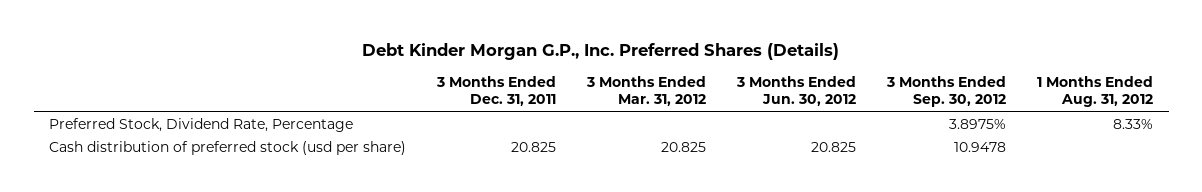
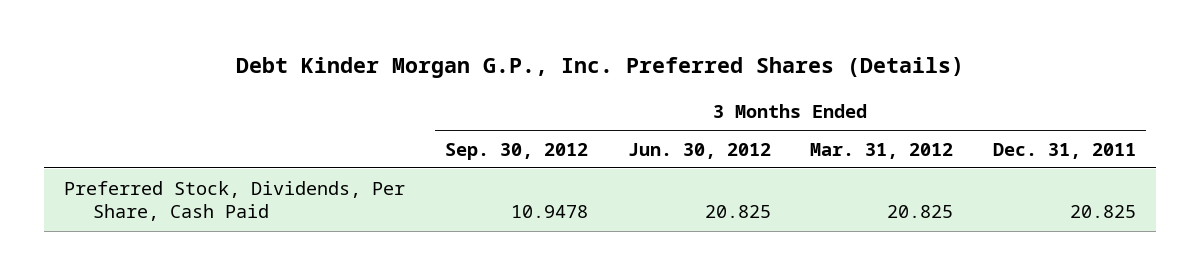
- | 3 Months Ended Dec. 31, 2011 | 3 Months Ended Mar. 31, 2012 | 3 Months Ended Jun. 30, 2012 | 3 Months Ended Sep. 30, 2012 | 1 Months Ended Aug. 31, 2012
+ | 3 Months Ended Sep. 30, 2012 | 3 Months Ended Jun. 30, 2012 | 3 Months Ended Mar. 31, 2012 | 3 Months Ended Dec. 31, 2011
- Preferred Stock, Dividend Rate, Percentage | | | | 3.8975% | 8.33%
- Cash distribution of preferred stock (usd per share) | 20.825 | 20.825 | 20.825 | 10.9478 |
+ Preferred Stock, Dividends, Per Share, Cash Paid | 10.9478 | 20.825 | 20.825 | 20.825

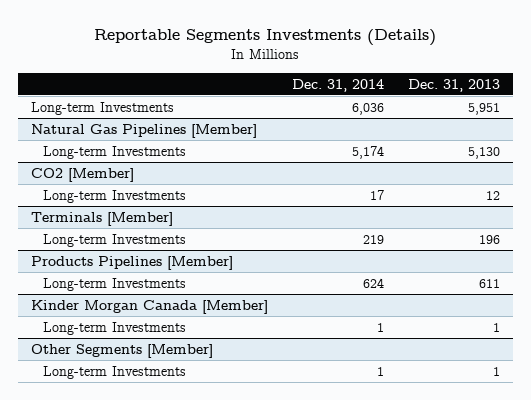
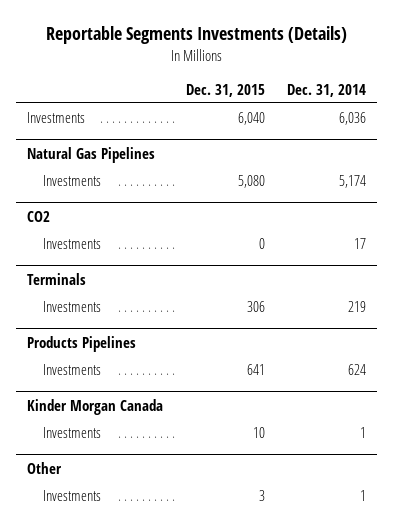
- | Dec. 31, 2014 | Dec. 31, 2013
+ | Dec. 31, 2015 | Dec. 31, 2014
- Long-term Investments | 6,036 | 5,951
- Natural Gas Pipelines [Member]
- Long-term Investments | 5,174 | 5,130
- CO2 [Member]
- Long-term Investments | 17 | 12
- Terminals [Member]
- Long-term Investments | 219 | 196
- Products Pipelines [Member]
- Long-term Investments | 624 | 611
- Kinder Morgan Canada [Member]
- Long-term Investments | 1 | 1
- Other Segments [Member]
- Long-term Investments | 1 | 1
+ Investments | 6,040 | 6,036
+ Natural Gas Pipelines
+ Investments | 5,080 | 5,174
+ CO2
+ Investments | 0 | 17
+ Terminals
+ Investments | 306 | 219
+ Products Pipelines
+ Investments | 641 | 624
+ Kinder Morgan Canada
+ Investments | 10 | 1
+ Other
+ Investments | 3 | 1

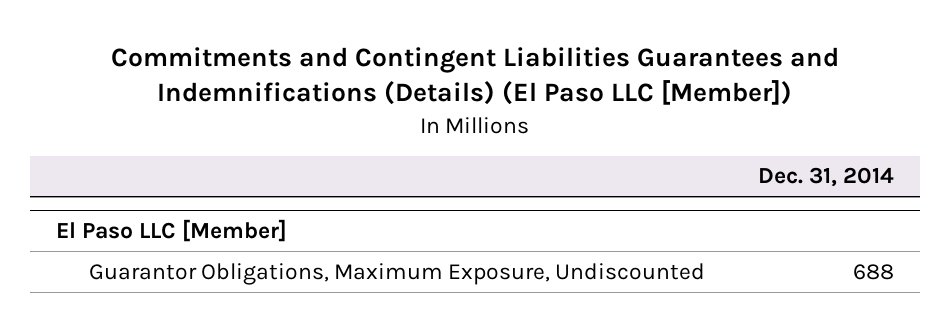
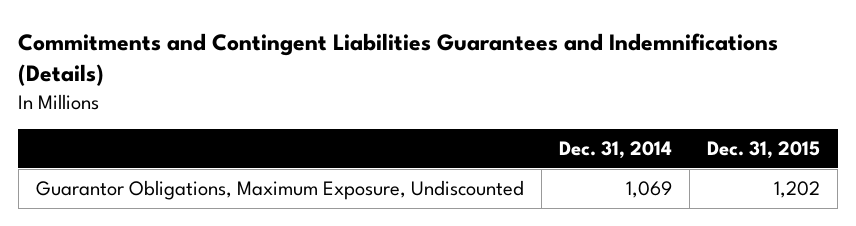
- Commitments and Contingent Liabilities Guarantees and Indemnifications (Details) (El Paso LLC [Member])
+ Commitments and Contingent Liabilities Guarantees and Indemnifications (Details)
- | Dec. 31, 2014
+ | Dec. 31, 2014 | Dec. 31, 2015
- El Paso LLC [Member]
- Guarantor Obligations, Maximum Exposure, Undiscounted | 688
+ Guarantor Obligations, Maximum Exposure, Undiscounted | 1,069 | 1,202

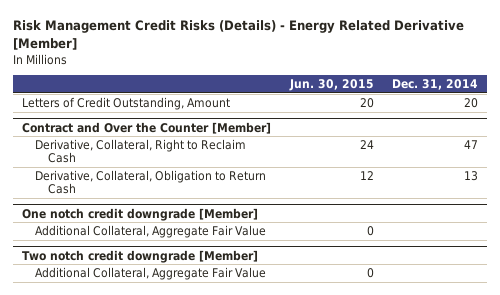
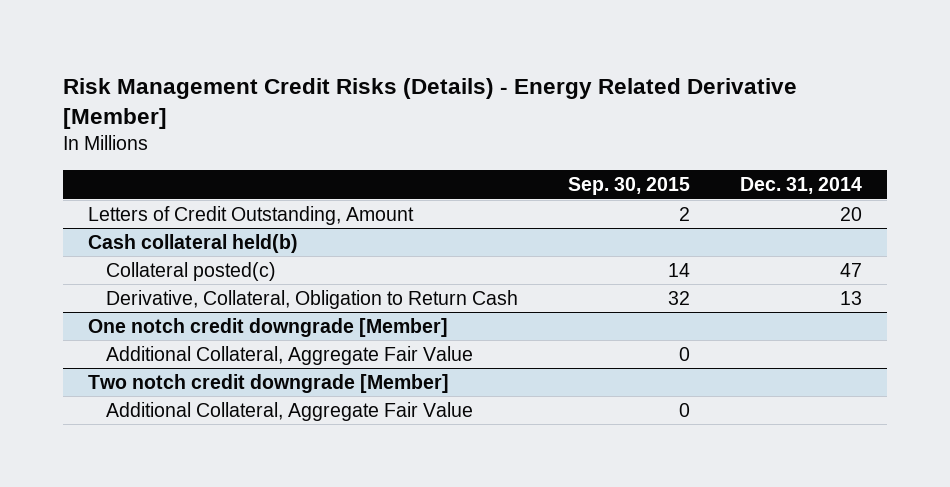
- | Jun. 30, 2015 | Dec. 31, 2014
+ | Sep. 30, 2015 | Dec. 31, 2014
- Contract and Over the Counter [Member]
- Derivative, Collateral, Right to Reclaim Cash | 24 | 47
+ Cash collateral held(b)
+ Collateral posted(c) | 14 | 47

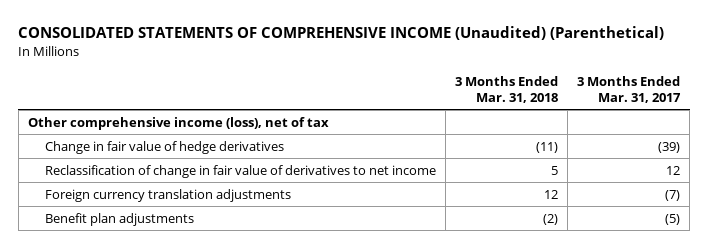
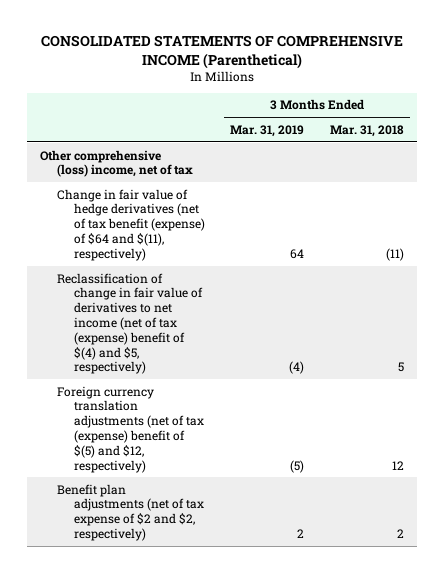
- CONSOLIDATED STATEMENTS OF COMPREHENSIVE INCOME (Unaudited) (Parenthetical)
+ CONSOLIDATED STATEMENTS OF COMPREHENSIVE INCOME (Parenthetical)
- | 3 Months Ended Mar. 31, 2018 | 3 Months Ended Mar. 31, 2017
+ | 3 Months Ended Mar. 31, 2019 | 3 Months Ended Mar. 31, 2018
- Other comprehensive income (loss), net of tax
- Change in fair value of hedge derivatives | (11) | (39)
- Reclassification of change in fair value of derivatives to net income | 5 | 12
- Foreign currency translation adjustments | 12 | (7)
- Benefit plan adjustments | (2) | (5)
+ Other comprehensive (loss) income, net of tax
+ Change in fair value of hedge derivatives (net of tax benefit (expense) of $64 and $(11), respectively) | 64 | (11)
+ Reclassification of change in fair value of derivatives to net income (net of tax (expense) benefit of $(4) and $5, respectively) | (4) | 5
+ Foreign currency translation adjustments (net of tax (expense) benefit of $(5) and $12, respectively) | (5) | 12
+ Benefit plan adjustments (net of tax expense of $2 and $2, respectively) | 2 | 2

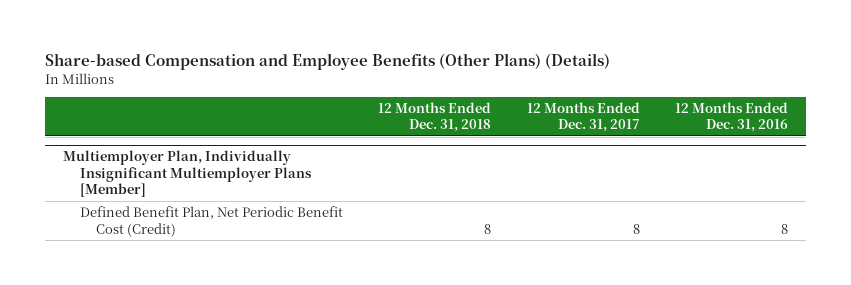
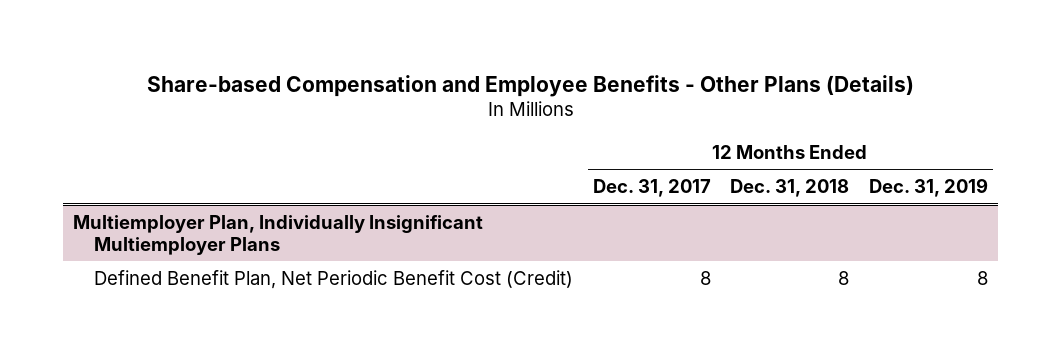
- Share-based Compensation and Employee Benefits (Other Plans) (Details)
+ Share-based Compensation and Employee Benefits - Other Plans (Details)
- | 12 Months Ended Dec. 31, 2018 | 12 Months Ended Dec. 31, 2017 | 12 Months Ended Dec. 31, 2016
+ | 12 Months Ended Dec. 31, 2017 | 12 Months Ended Dec. 31, 2018 | 12 Months Ended Dec. 31, 2019
- Multiemployer Plan, Individually Insignificant Multiemployer Plans [Member]
+ Multiemployer Plan, Individually Insignificant Multiemployer Plans

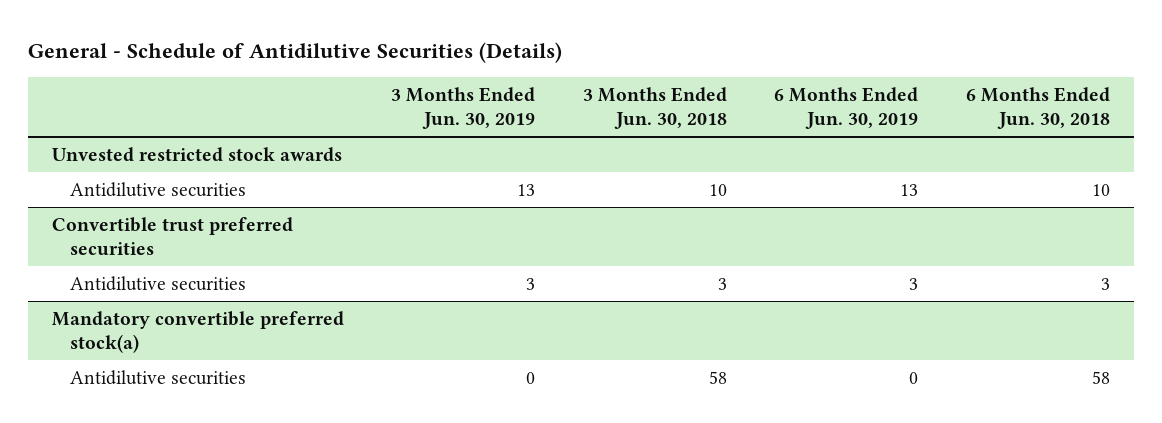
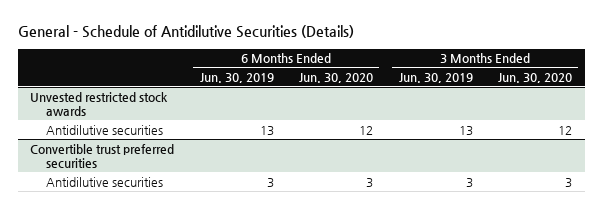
- | 3 Months Ended Jun. 30, 2019 | 3 Months Ended Jun. 30, 2018 | 6 Months Ended Jun. 30, 2019 | 6 Months Ended Jun. 30, 2018
+ | 6 Months Ended Jun. 30, 2019 | 6 Months Ended Jun. 30, 2020 | 3 Months Ended Jun. 30, 2019 | 3 Months Ended Jun. 30, 2020
- Mandatory convertible preferred stock(a)
- Antidilutive securities | 0 | 58 | 0 | 58

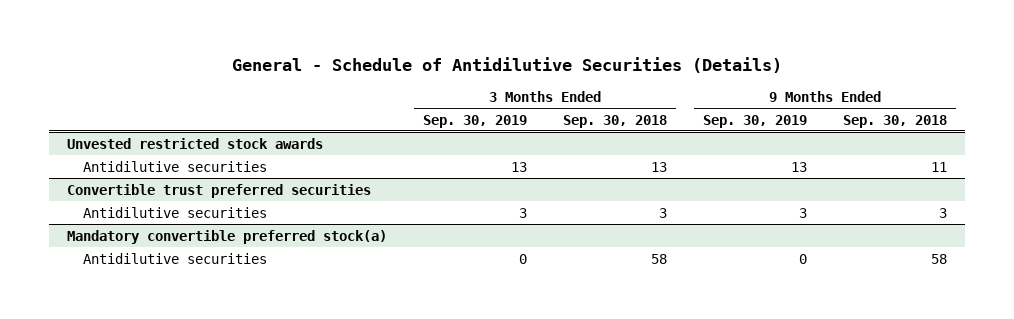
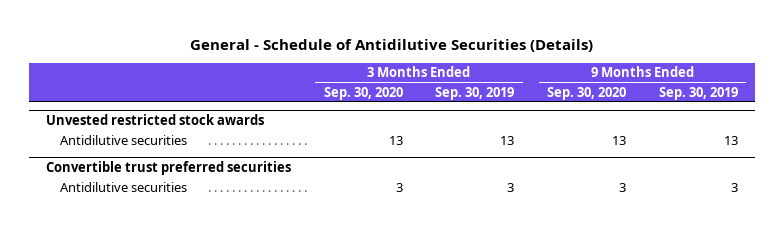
- | 3 Months Ended Sep. 30, 2019 | 3 Months Ended Sep. 30, 2018 | 9 Months Ended Sep. 30, 2019 | 9 Months Ended Sep. 30, 2018
+ | 3 Months Ended Sep. 30, 2020 | 3 Months Ended Sep. 30, 2019 | 9 Months Ended Sep. 30, 2020 | 9 Months Ended Sep. 30, 2019
- Mandatory convertible preferred stock(a)
- Antidilutive securities | 0 | 58 | 0 | 58

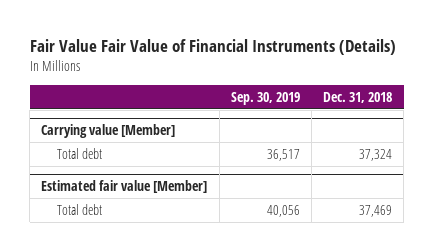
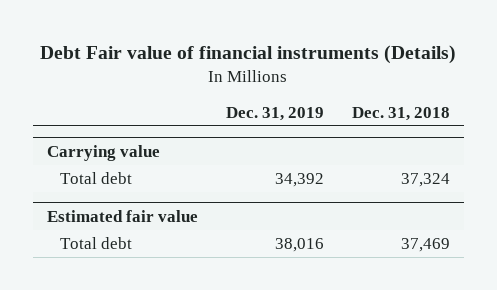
- Fair Value Fair Value of Financial Instruments (Details)
+ Debt Fair value of financial instruments (Details)
- | Sep. 30, 2019 | Dec. 31, 2018
+ | Dec. 31, 2019 | Dec. 31, 2018
- Carrying value [Member]
+ Carrying value
- Estimated fair value [Member]
+ Estimated fair value

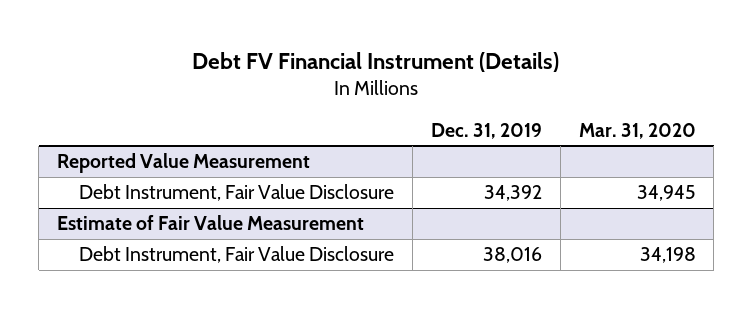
- Debt Fair value of financial instruments (Details)
+ Debt FV Financial Instrument (Details)
- | Dec. 31, 2019 | Dec. 31, 2018
+ | Dec. 31, 2019 | Mar. 31, 2020
- Carrying value
- Total debt | 34,392 | 37,324
- Estimated fair value
- Total debt | 38,016 | 37,469
+ Reported Value Measurement
+ Debt Instrument, Fair Value Disclosure | 34,392 | 34,945
+ Estimate of Fair Value Measurement
+ Debt Instrument, Fair Value Disclosure | 38,016 | 34,198

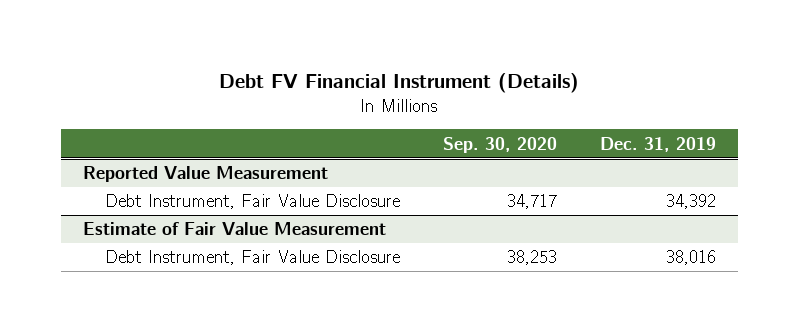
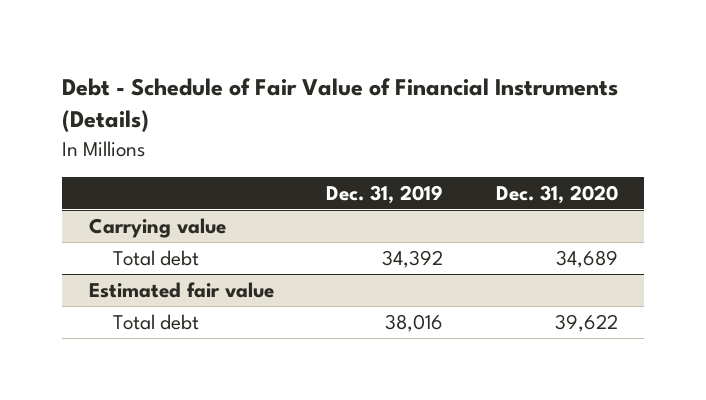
- Debt FV Financial Instrument (Details)
+ Debt - Schedule of Fair Value of Financial Instruments (Details)
- | Sep. 30, 2020 | Dec. 31, 2019
+ | Dec. 31, 2019 | Dec. 31, 2020
- Reported Value Measurement
- Debt Instrument, Fair Value Disclosure | 34,717 | 34,392
- Estimate of Fair Value Measurement
- Debt Instrument, Fair Value Disclosure | 38,253 | 38,016
+ Carrying value
+ Total debt | 34,392 | 34,689
+ Estimated fair value
+ Total debt | 38,016 | 39,622

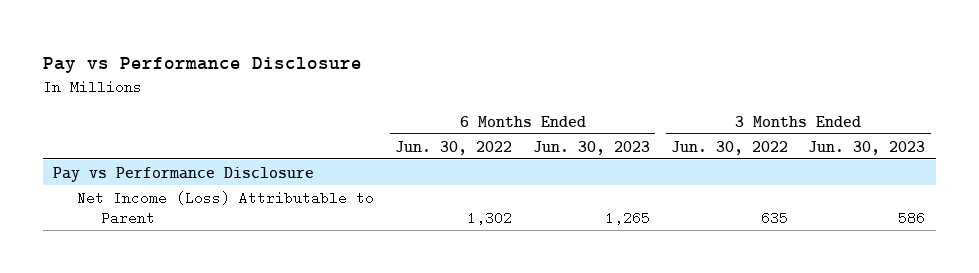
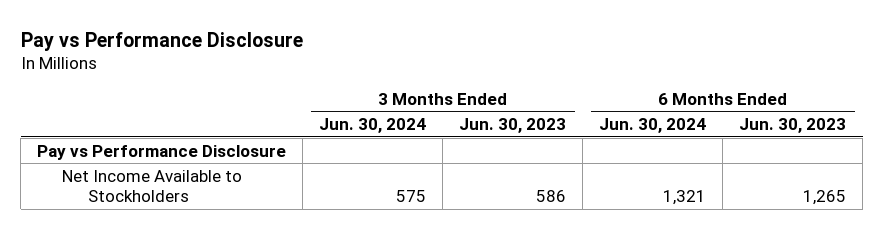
- | 6 Months Ended Jun. 30, 2022 | 6 Months Ended Jun. 30, 2023 | 3 Months Ended Jun. 30, 2022 | 3 Months Ended Jun. 30, 2023
+ | 3 Months Ended Jun. 30, 2024 | 3 Months Ended Jun. 30, 2023 | 6 Months Ended Jun. 30, 2024 | 6 Months Ended Jun. 30, 2023
- Net Income (Loss) Attributable to Parent | 1,302 | 1,265 | 635 | 586
+ Net Income Available to Stockholders | 575 | 586 | 1,321 | 1,265

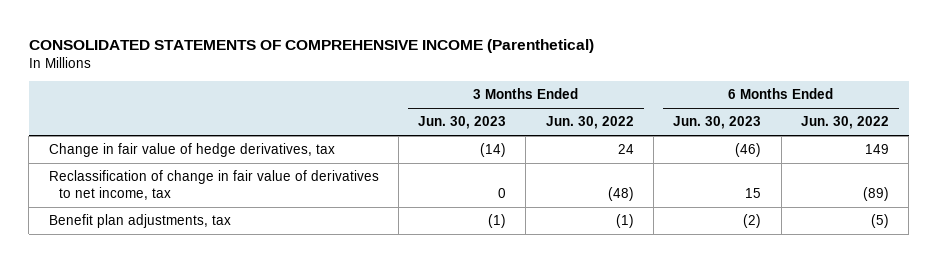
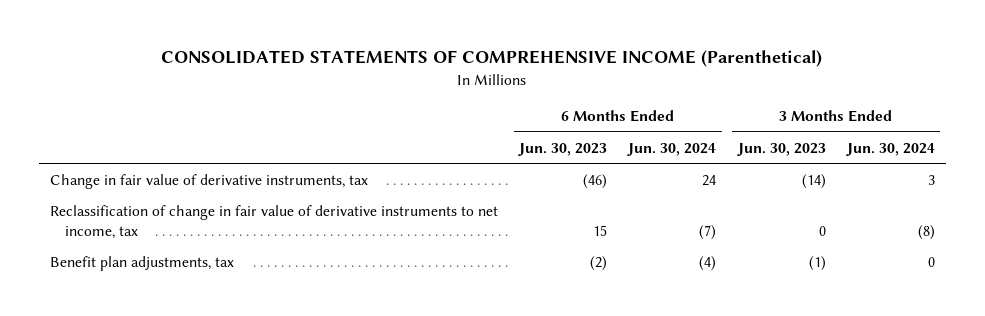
- | 3 Months Ended Jun. 30, 2023 | 3 Months Ended Jun. 30, 2022 | 6 Months Ended Jun. 30, 2023 | 6 Months Ended Jun. 30, 2022
+ | 6 Months Ended Jun. 30, 2023 | 6 Months Ended Jun. 30, 2024 | 3 Months Ended Jun. 30, 2023 | 3 Months Ended Jun. 30, 2024
- Change in fair value of hedge derivatives, tax | (14) | 24 | (46) | 149
- Reclassification of change in fair value of derivatives to net income, tax | 0 | (48) | 15 | (89)
+ Change in fair value of derivative instruments, tax | (46) | 24 | (14) | 3
+ Reclassification of change in fair value of derivative instruments to net income, tax | 15 | (7) | 0 | (8)

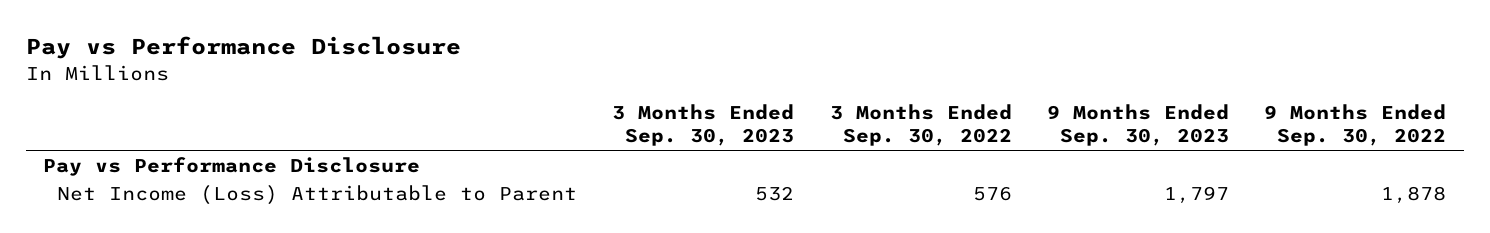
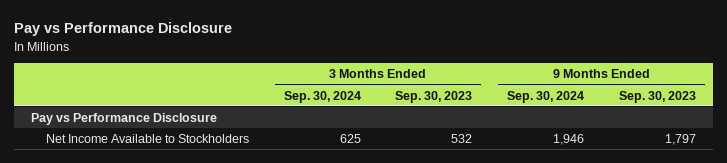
- | 3 Months Ended Sep. 30, 2023 | 3 Months Ended Sep. 30, 2022 | 9 Months Ended Sep. 30, 2023 | 9 Months Ended Sep. 30, 2022
+ | 3 Months Ended Sep. 30, 2024 | 3 Months Ended Sep. 30, 2023 | 9 Months Ended Sep. 30, 2024 | 9 Months Ended Sep. 30, 2023
- Net Income (Loss) Attributable to Parent | 532 | 576 | 1,797 | 1,878
+ Net Income Available to Stockholders | 625 | 532 | 1,946 | 1,797

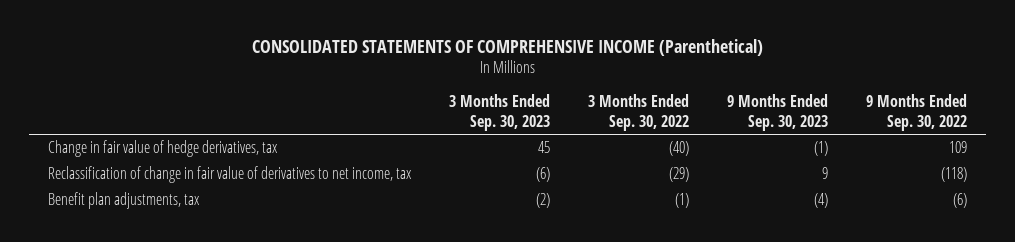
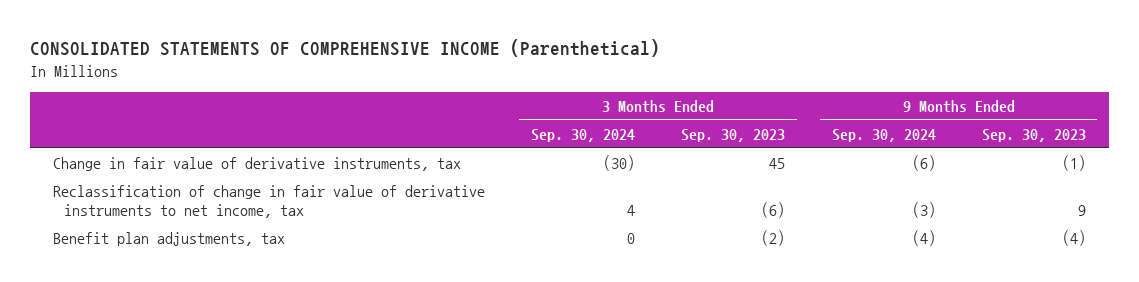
- | 3 Months Ended Sep. 30, 2023 | 3 Months Ended Sep. 30, 2022 | 9 Months Ended Sep. 30, 2023 | 9 Months Ended Sep. 30, 2022
+ | 3 Months Ended Sep. 30, 2024 | 3 Months Ended Sep. 30, 2023 | 9 Months Ended Sep. 30, 2024 | 9 Months Ended Sep. 30, 2023
- Change in fair value of hedge derivatives, tax | 45 | (40) | (1) | 109
- Reclassification of change in fair value of derivatives to net income, tax | (6) | (29) | 9 | (118)
+ Change in fair value of derivative instruments, tax | (30) | 45 | (6) | (1)
+ Reclassification of change in fair value of derivative instruments to net income, tax | 4 | (6) | (3) | 9

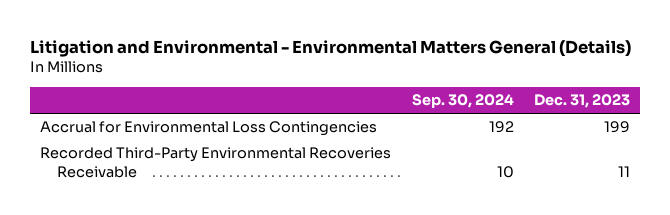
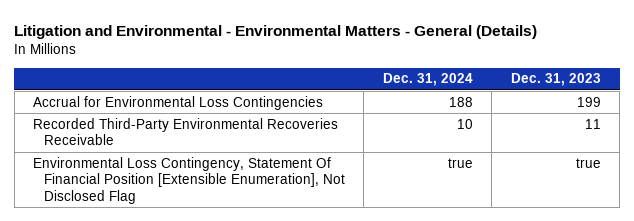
- Litigation and Environmental - Environmental Matters General (Details)
+ Litigation and Environmental - Environmental Matters - General (Details)
- | Sep. 30, 2024 | Dec. 31, 2023
+ | Dec. 31, 2024 | Dec. 31, 2023
+ Environmental Loss Contingency, Statement Of Financial Position [Extensible Enumeration], Not Disclosed Flag | true | true

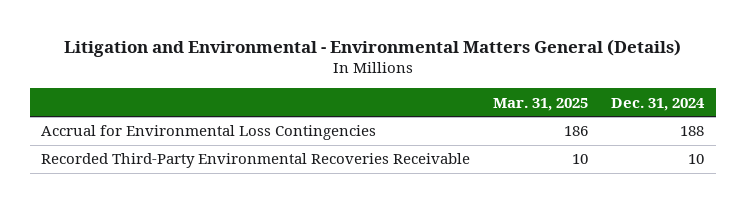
- Litigation and Environmental - Environmental Matters - General (Details)
+ Litigation and Environmental - Environmental Matters General (Details)
- | Dec. 31, 2024 | Dec. 31, 2023
+ | Mar. 31, 2025 | Dec. 31, 2024
- Environmental Loss Contingency, Statement Of Financial Position [Extensible Enumeration], Not Disclosed Flag | true | true

